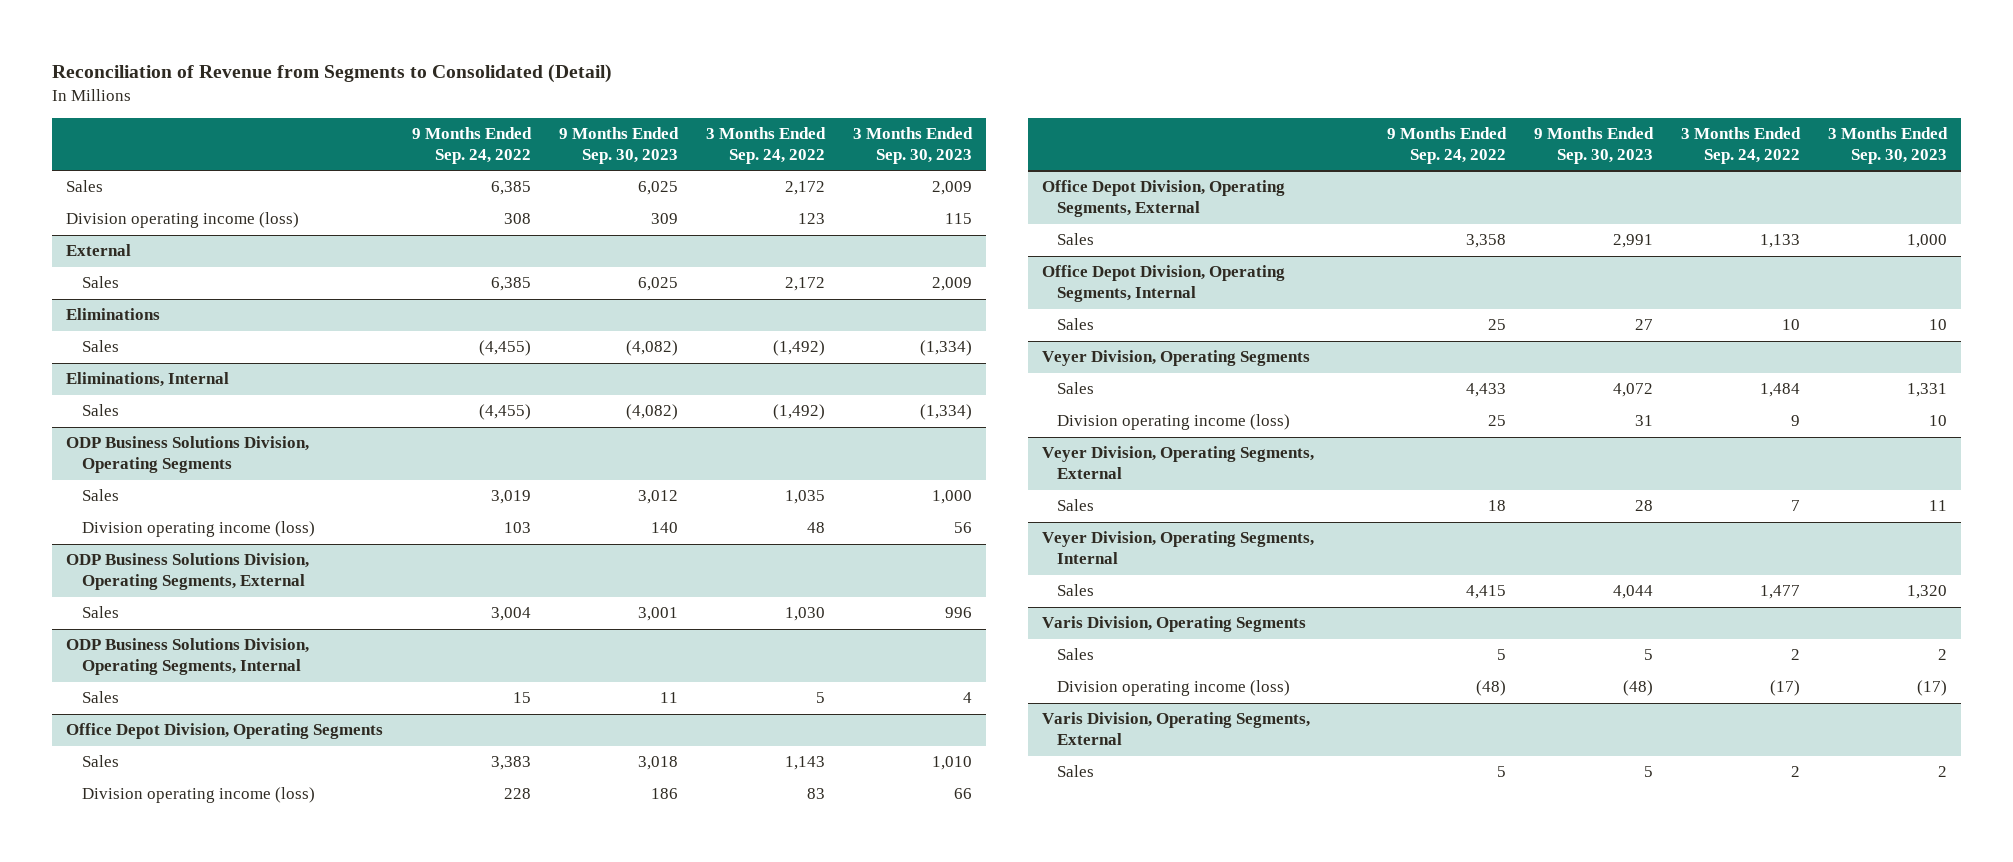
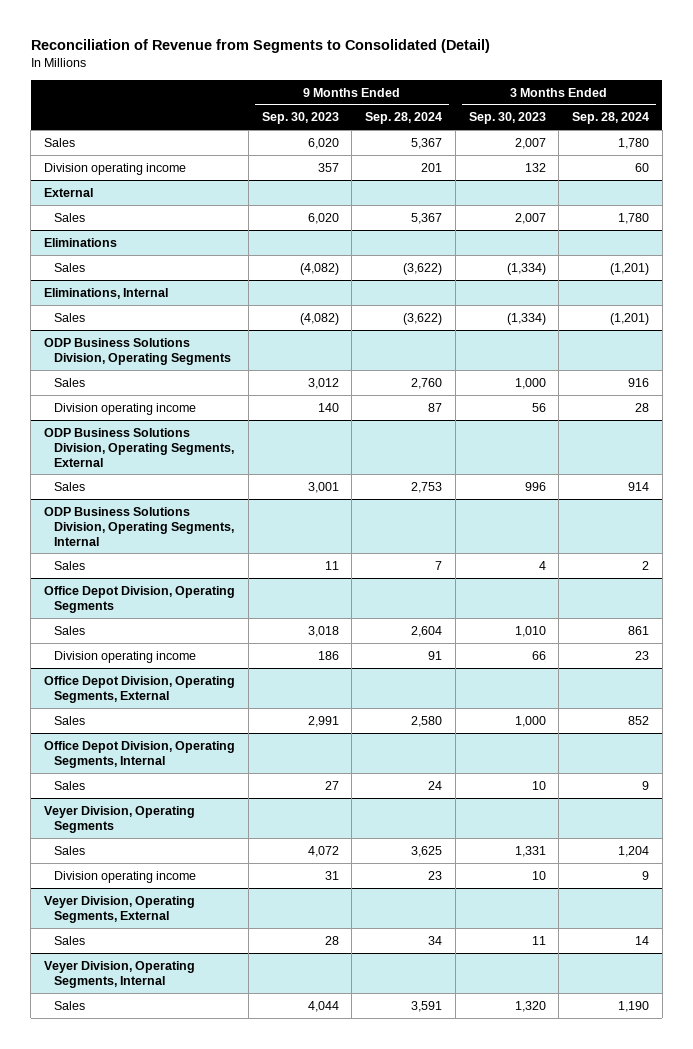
- | 9 Months Ended Sep. 24, 2022 | 9 Months Ended Sep. 30, 2023 | 3 Months Ended Sep. 24, 2022 | 3 Months Ended Sep. 30, 2023
+ | 9 Months Ended Sep. 30, 2023 | 9 Months Ended Sep. 28, 2024 | 3 Months Ended Sep. 30, 2023 | 3 Months Ended Sep. 28, 2024
- Sales | 6,385 | 6,025 | 2,172 | 2,009
- Division operating income (loss) | 308 | 309 | 123 | 115
+ Sales | 6,020 | 5,367 | 2,007 | 1,780
+ Division operating income | 357 | 201 | 132 | 60
@ External
- Sales | 6,385 | 6,025 | 2,172 | 2,009
+ Sales | 6,020 | 5,367 | 2,007 | 1,780
@ ODP Business Solutions Division, Operating Segments
- Division operating income (loss) | 103 | 140 | 48 | 56
+ Division operating income | 140 | 87 | 56 | 28
@ Office Depot Division, Operating Segments
- Division operating income (loss) | 228 | 186 | 83 | 66
+ Division operating income | 186 | 91 | 66 | 23
@ Veyer Division, Operating Segments
- Division operating income (loss) | 25 | 31 | 9 | 10
+ Division operating income | 31 | 23 | 10 | 9
- Varis Division, Operating Segments
- Sales | 5 | 5 | 2 | 2
- Division operating income (loss) | (48) | (48) | (17) | (17)
- Varis Division, Operating Segments, External
- Sales | 5 | 5 | 2 | 2

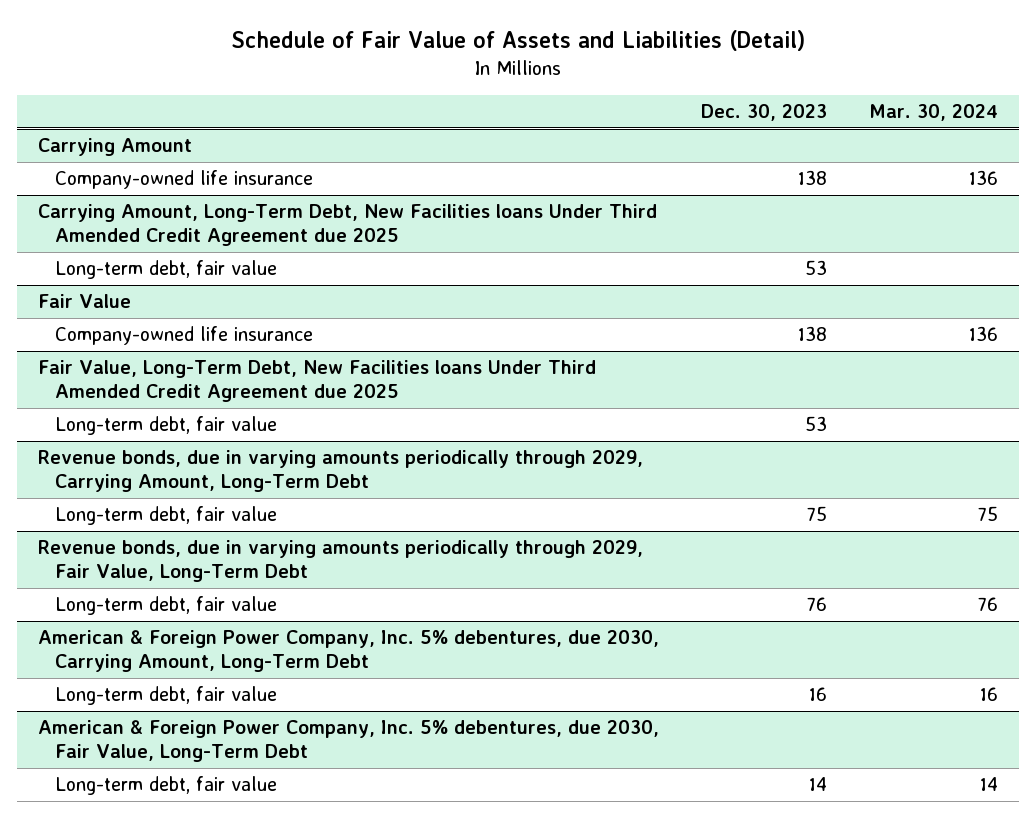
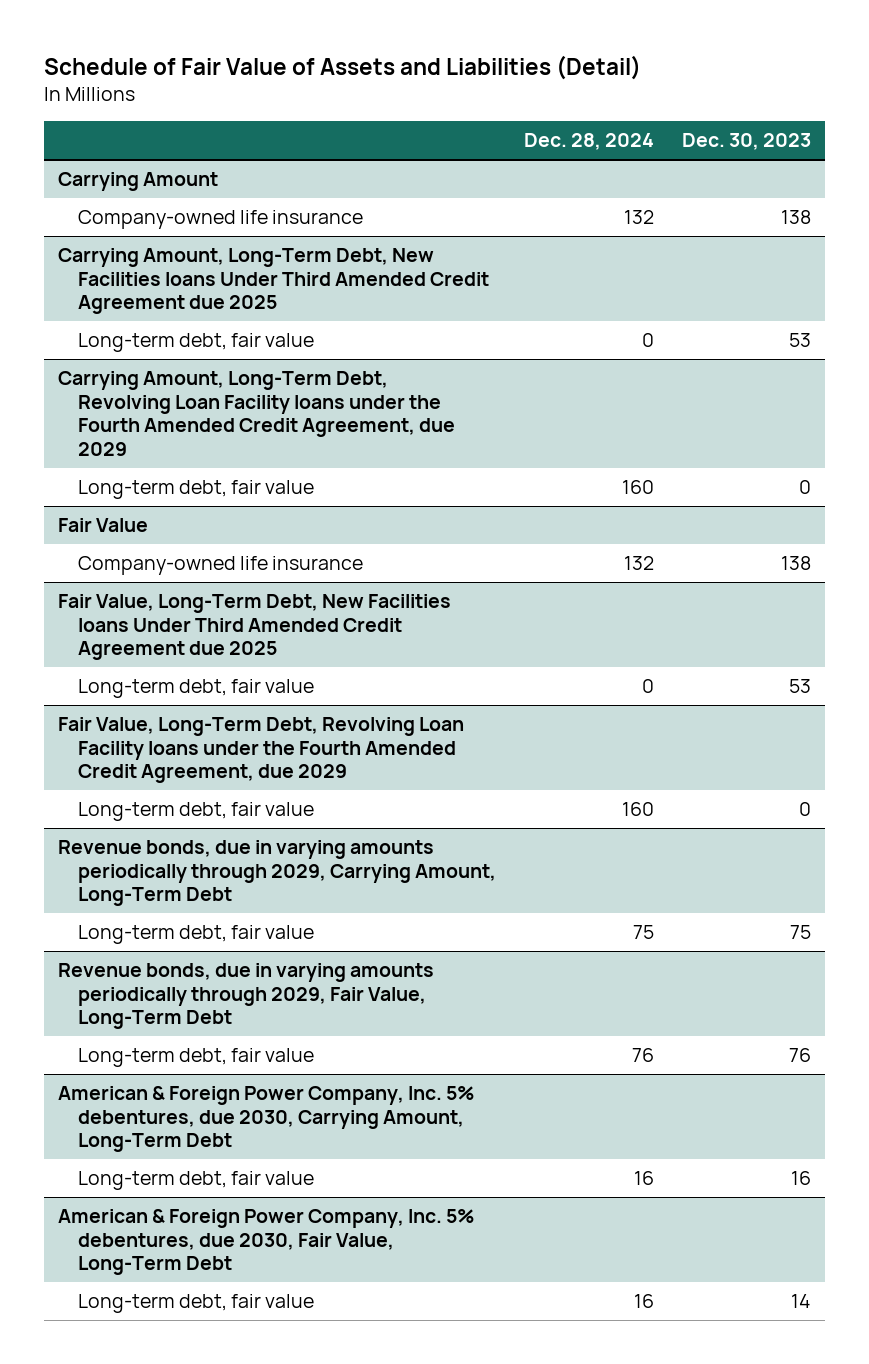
- | Dec. 30, 2023 | Mar. 30, 2024
+ | Dec. 28, 2024 | Dec. 30, 2023
+ Carrying Amount, Long-Term Debt, Revolving Loan Facility loans under the Fourth Amended Credit Agreement, due 2029
+ Long-term debt, fair value | 160 | 0
+ Fair Value, Long-Term Debt, Revolving Loan Facility loans under the Fourth Amended Credit Agreement, due 2029
+ Long-term debt, fair value | 160 | 0

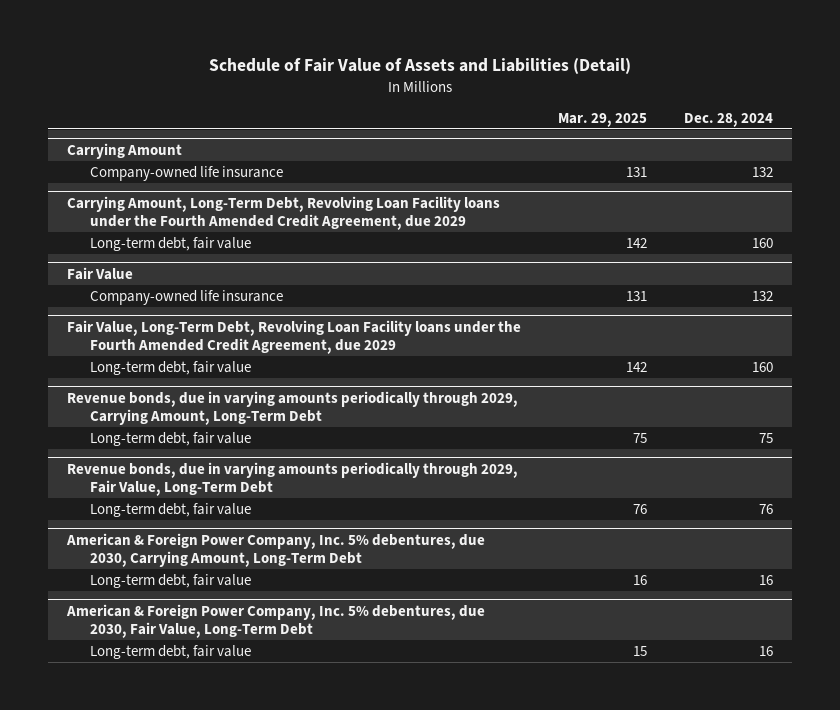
- | Dec. 28, 2024 | Dec. 30, 2023
+ | Mar. 29, 2025 | Dec. 28, 2024
- Carrying Amount, Long-Term Debt, New Facilities loans Under Third Amended Credit Agreement due 2025
- Long-term debt, fair value | 0 | 53
- Fair Value, Long-Term Debt, New Facilities loans Under Third Amended Credit Agreement due 2025
- Long-term debt, fair value | 0 | 53

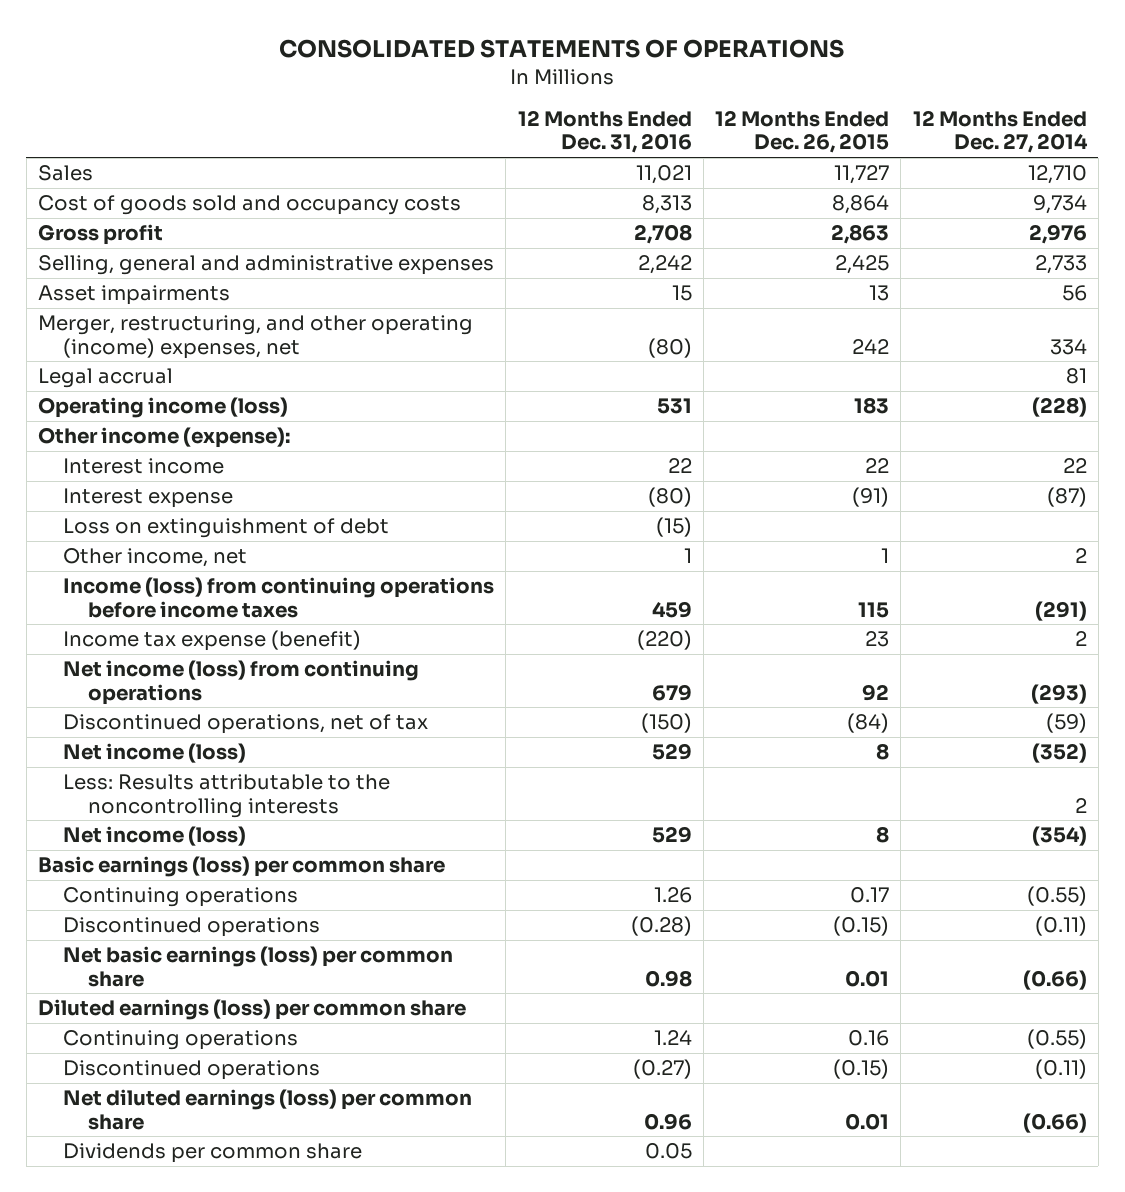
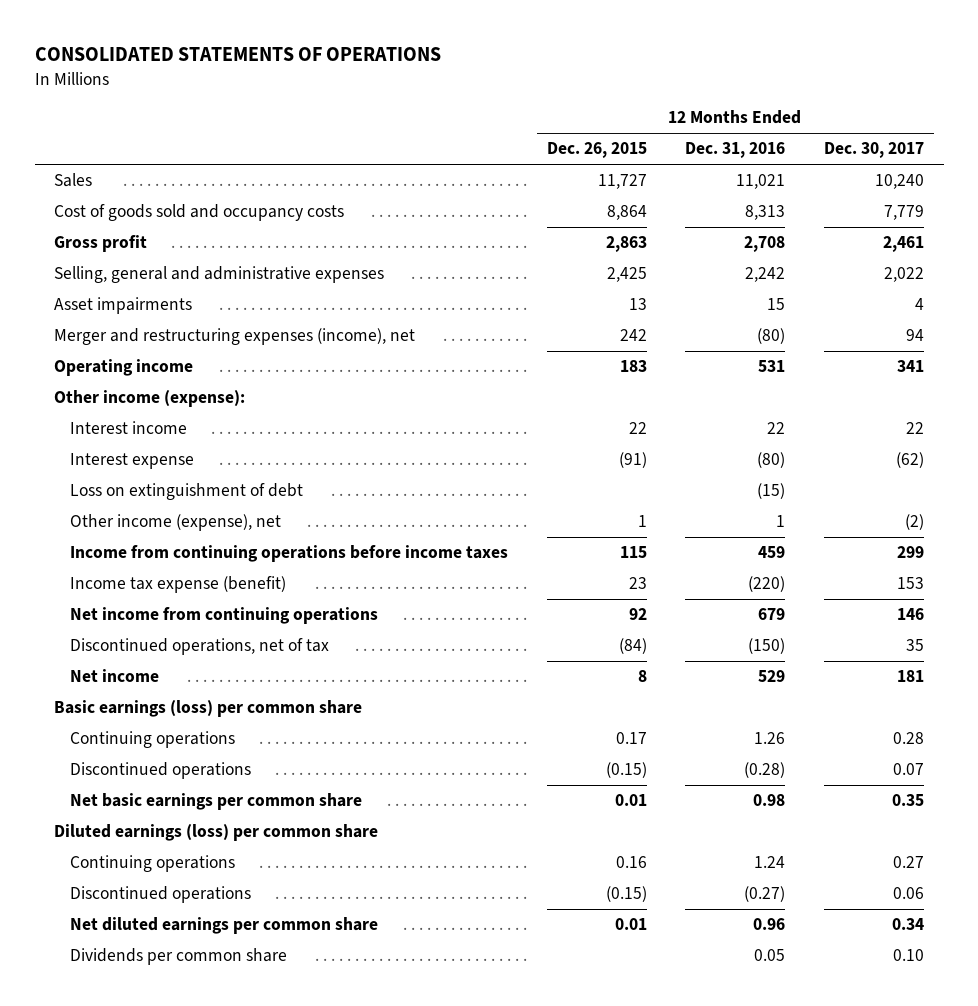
- | 12 Months Ended Dec. 31, 2016 | 12 Months Ended Dec. 26, 2015 | 12 Months Ended Dec. 27, 2014
+ | 12 Months Ended Dec. 26, 2015 | 12 Months Ended Dec. 31, 2016 | 12 Months Ended Dec. 30, 2017
- Merger, restructuring, and other operating (income) expenses, net | (80) | 242 | 334
- Legal accrual | | | 81
- Operating income (loss) | 531 | 183 | (228)
+ Merger and restructuring expenses (income), net | 242 | (80) | 94
+ Operating income | 183 | 531 | 341
- Other income, net | 1 | 1 | 2
- Income (loss) from continuing operations before income taxes | 459 | 115 | (291)
+ Other income (expense), net | 1 | 1 | (2)
+ Income from continuing operations before income taxes | 115 | 459 | 299
- Net income (loss) from continuing operations | 679 | 92 | (293)
+ Net income from continuing operations | 92 | 679 | 146
- Net income (loss) | 529 | 8 | (352)
- Less: Results attributable to the noncontrolling interests | | | 2
- Net income (loss) | 529 | 8 | (354)
+ Net income | 8 | 529 | 181
- Net basic earnings (loss) per common share | 0.98 | 0.01 | (0.66)
+ Net basic earnings per common share | 0.01 | 0.98 | 0.35
- Net diluted earnings (loss) per common share | 0.96 | 0.01 | (0.66)
+ Net diluted earnings per common share | 0.01 | 0.96 | 0.34

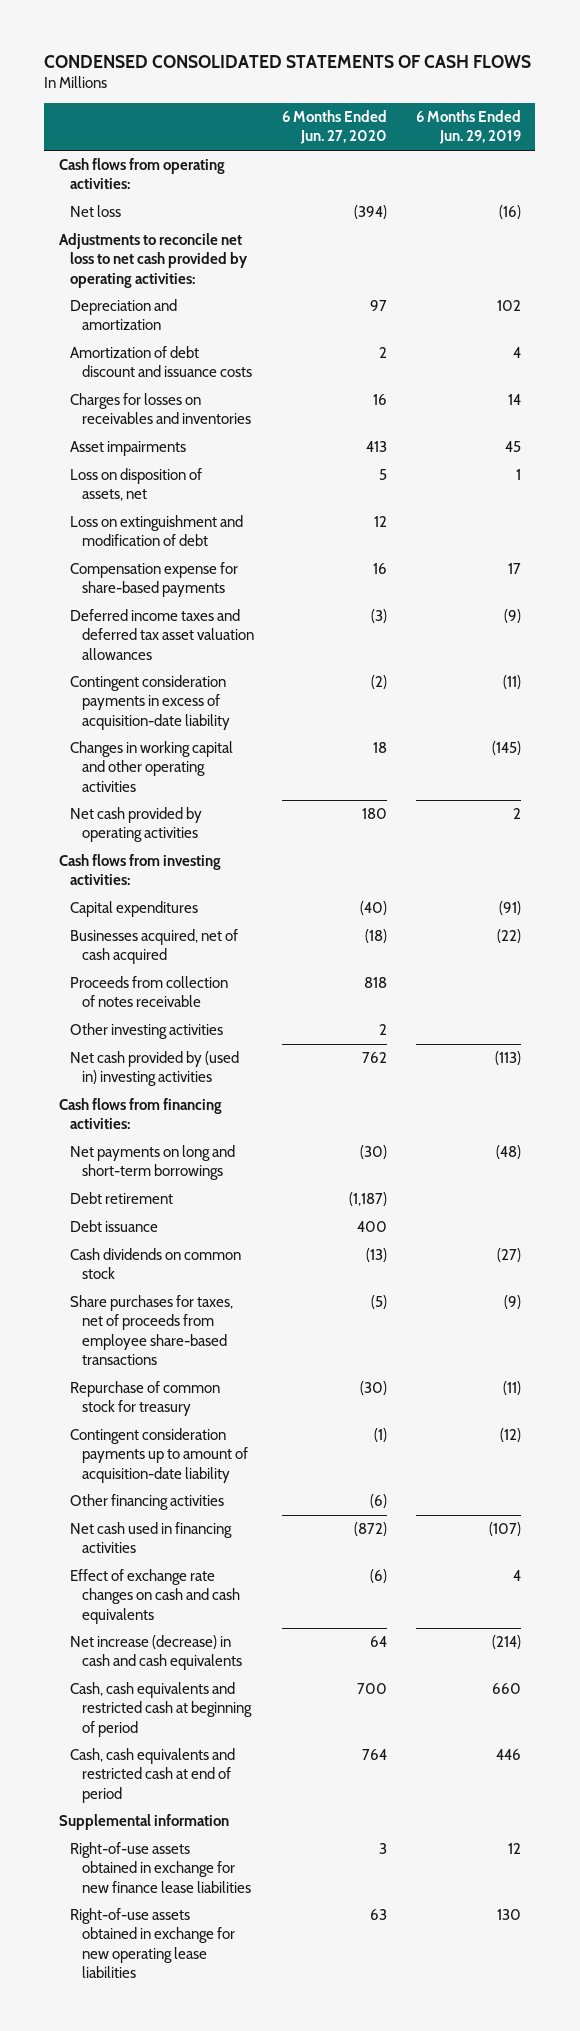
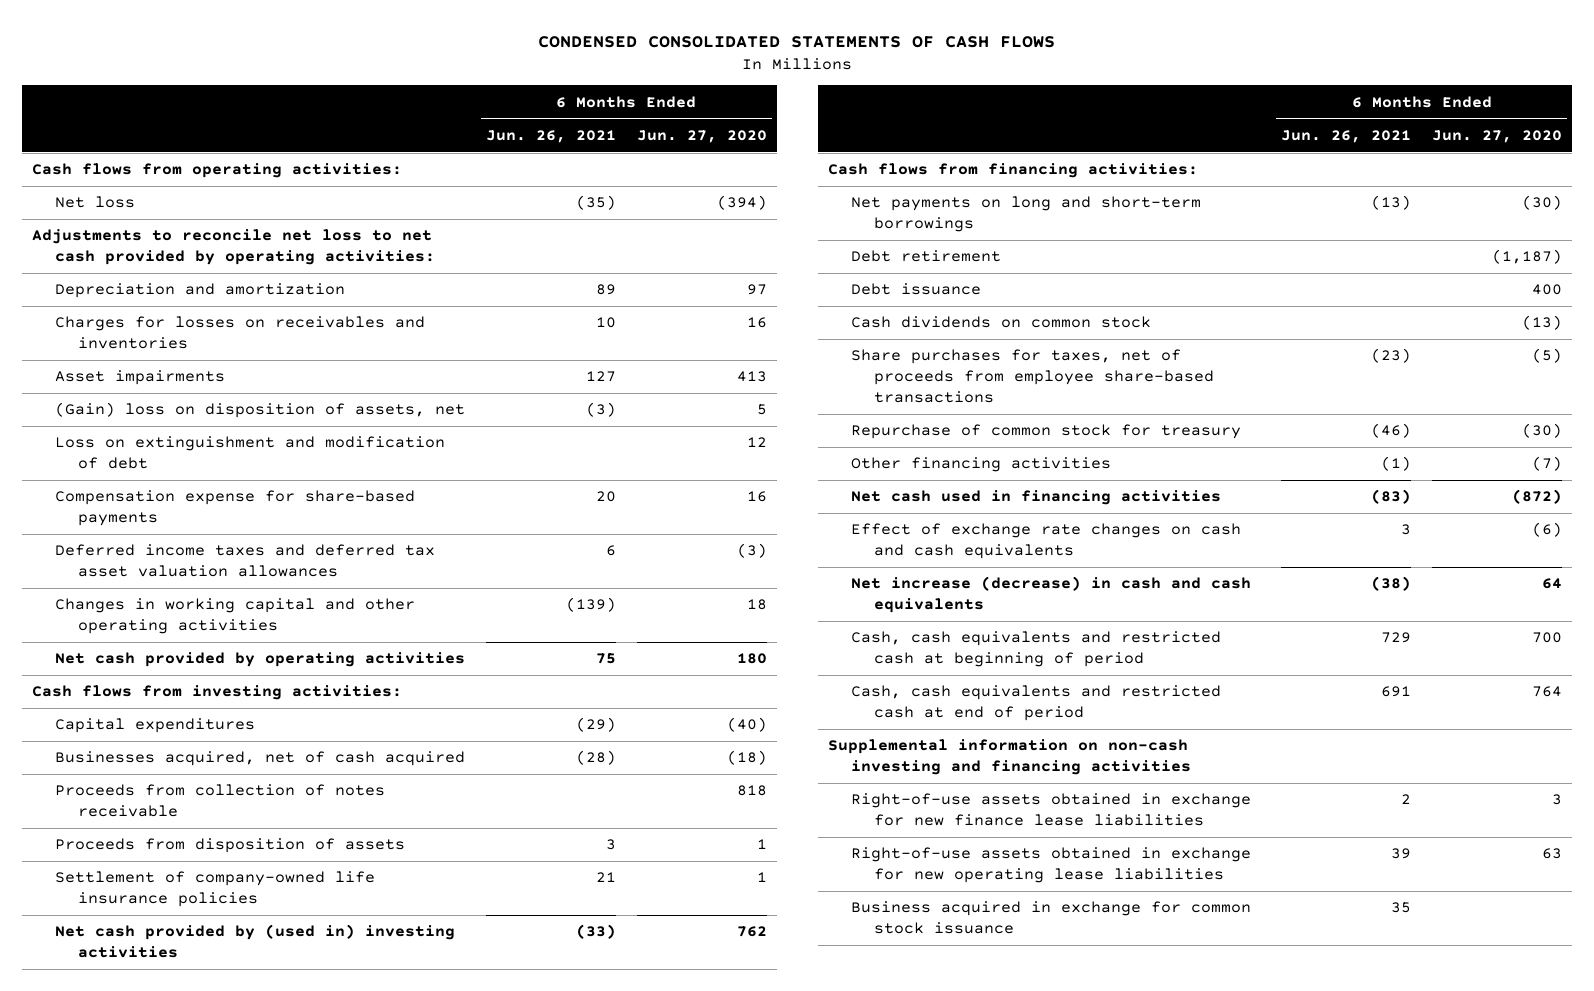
- | 6 Months Ended Jun. 27, 2020 | 6 Months Ended Jun. 29, 2019
+ | 6 Months Ended Jun. 26, 2021 | 6 Months Ended Jun. 27, 2020
- Amortization of debt discount and issuance costs | 2 | 4
- Loss on disposition of assets, net | 5 | 1
+ (Gain) loss on disposition of assets, net | (3) | 5
- Contingent consideration payments in excess of acquisition-date liability | (2) | (11)
- Other investing activities | 2 |
+ Proceeds from disposition of assets | 3 | 1
+ Settlement of company-owned life insurance policies | 21 | 1
- Contingent consideration payments up to amount of acquisition-date liability | (1) | (12)
- Other financing activities | (6) |
+ Other financing activities | (1) | (7)
- Supplemental information
+ Supplemental information on non-cash investing and financing activities
+ Business acquired in exchange for common stock issuance | 35 |

